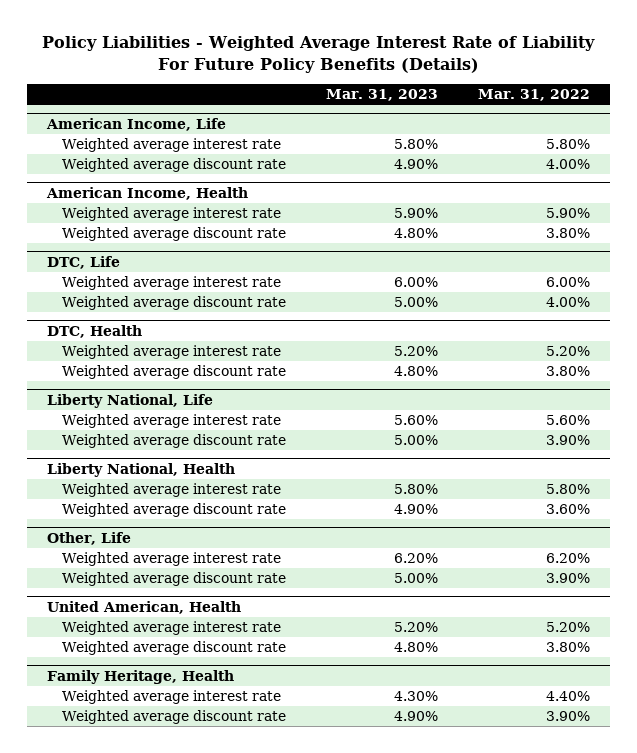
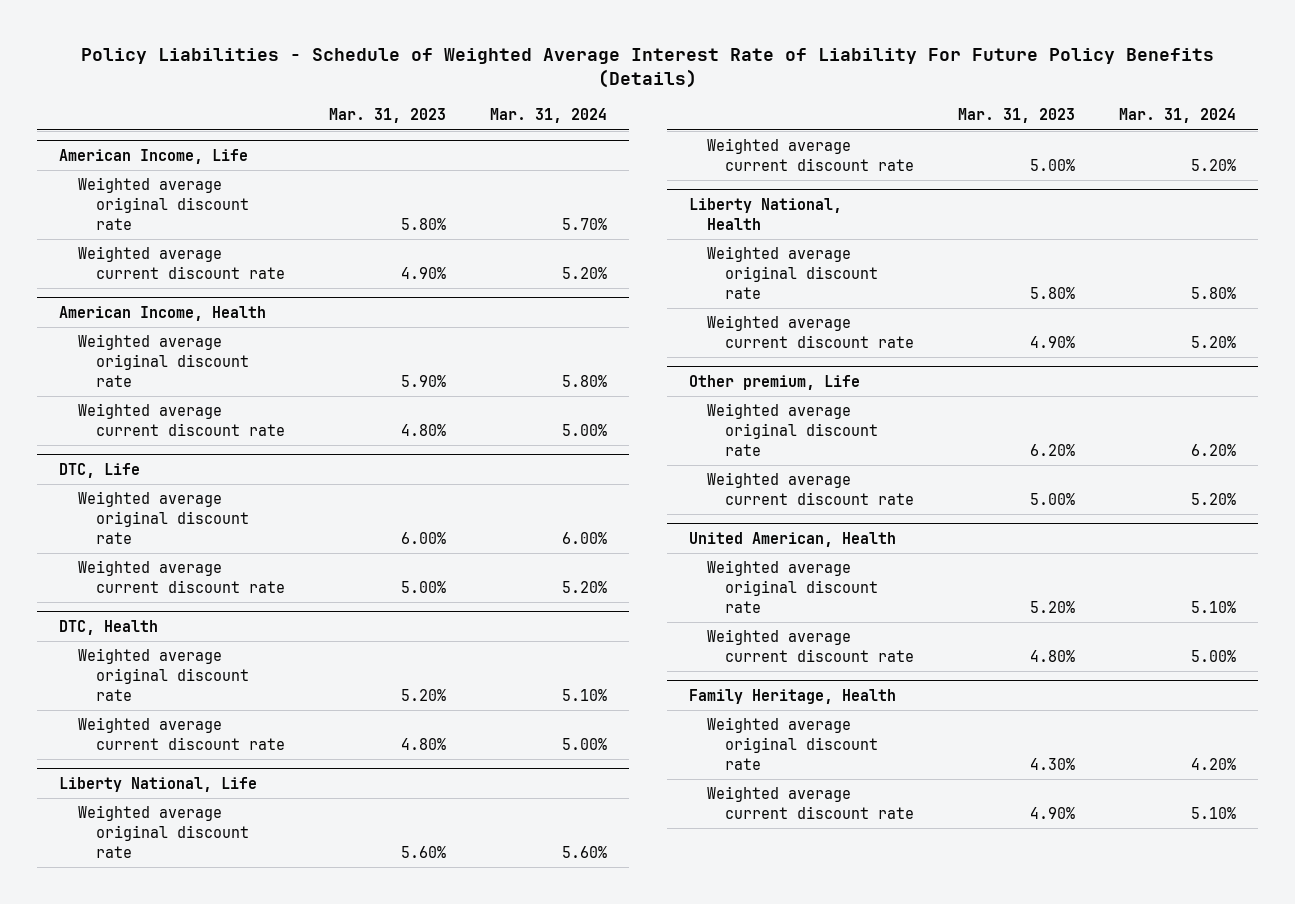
- Policy Liabilities - Weighted Average Interest Rate of Liability For Future Policy Benefits (Details)
+ Policy Liabilities - Schedule of Weighted Average Interest Rate of Liability For Future Policy Benefits (Details)
- | Mar. 31, 2023 | Mar. 31, 2022
+ | Mar. 31, 2023 | Mar. 31, 2024
@ American Income, Life
- Weighted average interest rate | 5.80% | 5.80%
- Weighted average discount rate | 4.90% | 4.00%
+ Weighted average original discount rate | 5.80% | 5.70%
+ Weighted average current discount rate | 4.90% | 5.20%
@ American Income, Health
- Weighted average interest rate | 5.90% | 5.90%
- Weighted average discount rate | 4.80% | 3.80%
+ Weighted average original discount rate | 5.90% | 5.80%
+ Weighted average current discount rate | 4.80% | 5.00%
@ DTC, Life
- Weighted average interest rate | 6.00% | 6.00%
- Weighted average discount rate | 5.00% | 4.00%
+ Weighted average original discount rate | 6.00% | 6.00%
+ Weighted average current discount rate | 5.00% | 5.20%
@ DTC, Health
- Weighted average interest rate | 5.20% | 5.20%
- Weighted average discount rate | 4.80% | 3.80%
+ Weighted average original discount rate | 5.20% | 5.10%
+ Weighted average current discount rate | 4.80% | 5.00%
@ Liberty National, Life
- Weighted average interest rate | 5.60% | 5.60%
- Weighted average discount rate | 5.00% | 3.90%
+ Weighted average original discount rate | 5.60% | 5.60%
+ Weighted average current discount rate | 5.00% | 5.20%
@ Liberty National, Health
- Weighted average interest rate | 5.80% | 5.80%
- Weighted average discount rate | 4.90% | 3.60%
- Other, Life
- Weighted average interest rate | 6.20% | 6.20%
- Weighted average discount rate | 5.00% | 3.90%
@ Liberty National, Health
+ Weighted average original discount rate | 5.80% | 5.80%
+ Weighted average current discount rate | 4.90% | 5.20%
+ Other premium, Life
+ Weighted average original discount rate | 6.20% | 6.20%
+ Weighted average current discount rate | 5.00% | 5.20%
@ United American, Health
- Weighted average interest rate | 5.20% | 5.20%
- Weighted average discount rate | 4.80% | 3.80%
+ Weighted average original discount rate | 5.20% | 5.10%
+ Weighted average current discount rate | 4.80% | 5.00%
@ Family Heritage, Health
- Weighted average interest rate | 4.30% | 4.40%
- Weighted average discount rate | 4.90% | 3.90%
+ Weighted average original discount rate | 4.30% | 4.20%
+ Weighted average current discount rate | 4.90% | 5.10%

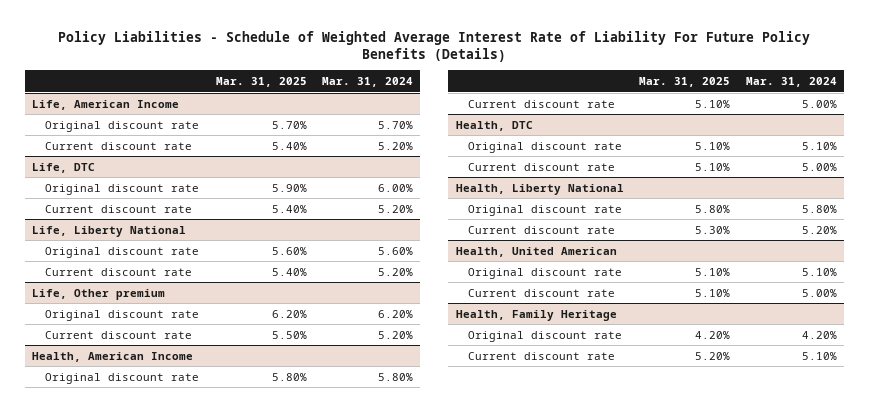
- | Mar. 31, 2023 | Mar. 31, 2024
+ | Mar. 31, 2025 | Mar. 31, 2024
- American Income, Life
- Weighted average original discount rate | 5.80% | 5.70%
- Weighted average current discount rate | 4.90% | 5.20%
- American Income, Health
- Weighted average original discount rate | 5.90% | 5.80%
- Weighted average current discount rate | 4.80% | 5.00%
- DTC, Life
- Weighted average original discount rate | 6.00% | 6.00%
- Weighted average current discount rate | 5.00% | 5.20%
- DTC, Health
- Weighted average original discount rate | 5.20% | 5.10%
- Weighted average current discount rate | 4.80% | 5.00%
- Liberty National, Life
- Weighted average original discount rate | 5.60% | 5.60%
- Weighted average current discount rate | 5.00% | 5.20%
- Liberty National, Health
- Weighted average original discount rate | 5.80% | 5.80%
- Weighted average current discount rate | 4.90% | 5.20%
- Other premium, Life
- Weighted average original discount rate | 6.20% | 6.20%
- Weighted average current discount rate | 5.00% | 5.20%
- United American, Health
- Weighted average original discount rate | 5.20% | 5.10%
- Weighted average current discount rate | 4.80% | 5.00%
- Family Heritage, Health
- Weighted average original discount rate | 4.30% | 4.20%
- Weighted average current discount rate | 4.90% | 5.10%
+ Life, American Income
+ Original discount rate | 5.70% | 5.70%
+ Current discount rate | 5.40% | 5.20%
+ Life, DTC
+ Original discount rate | 5.90% | 6.00%
+ Current discount rate | 5.40% | 5.20%
+ Life, Liberty National
+ Original discount rate | 5.60% | 5.60%
+ Current discount rate | 5.40% | 5.20%
+ Life, Other premium
+ Original discount rate | 6.20% | 6.20%
+ Current discount rate | 5.50% | 5.20%
+ Health, American Income
+ Original discount rate | 5.80% | 5.80%
+ Current discount rate | 5.10% | 5.00%
+ Health, DTC
+ Original discount rate | 5.10% | 5.10%
+ Current discount rate | 5.10% | 5.00%
+ Health, Liberty National
+ Original discount rate | 5.80% | 5.80%
+ Current discount rate | 5.30% | 5.20%
+ Health, United American
+ Original discount rate | 5.10% | 5.10%
+ Current discount rate | 5.10% | 5.00%
+ Health, Family Heritage
+ Original discount rate | 4.20% | 4.20%
+ Current discount rate | 5.20% | 5.10%

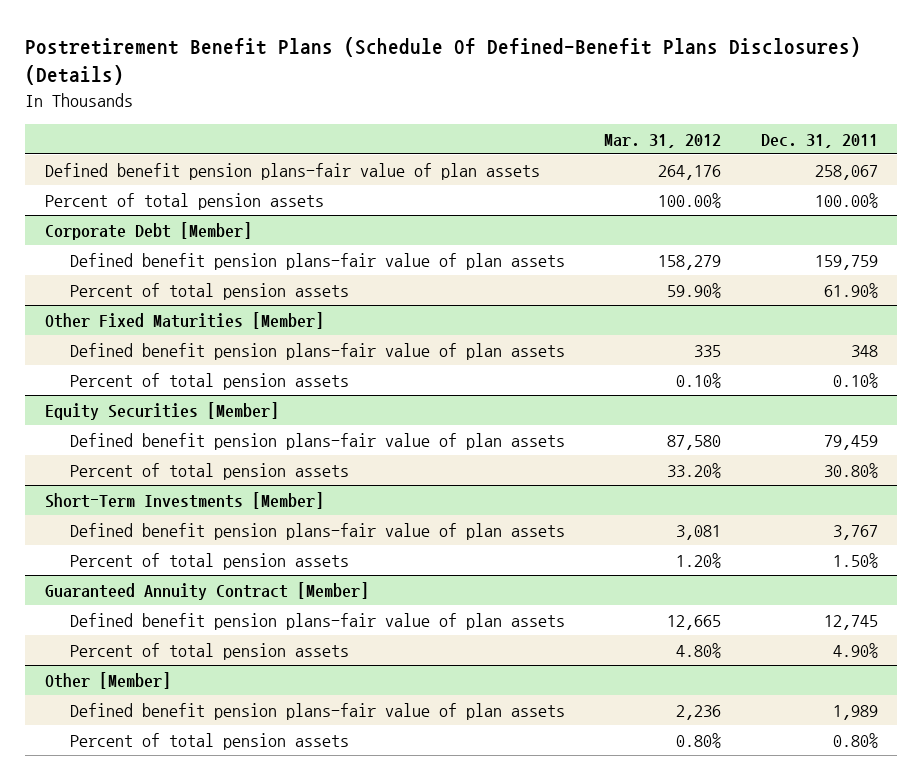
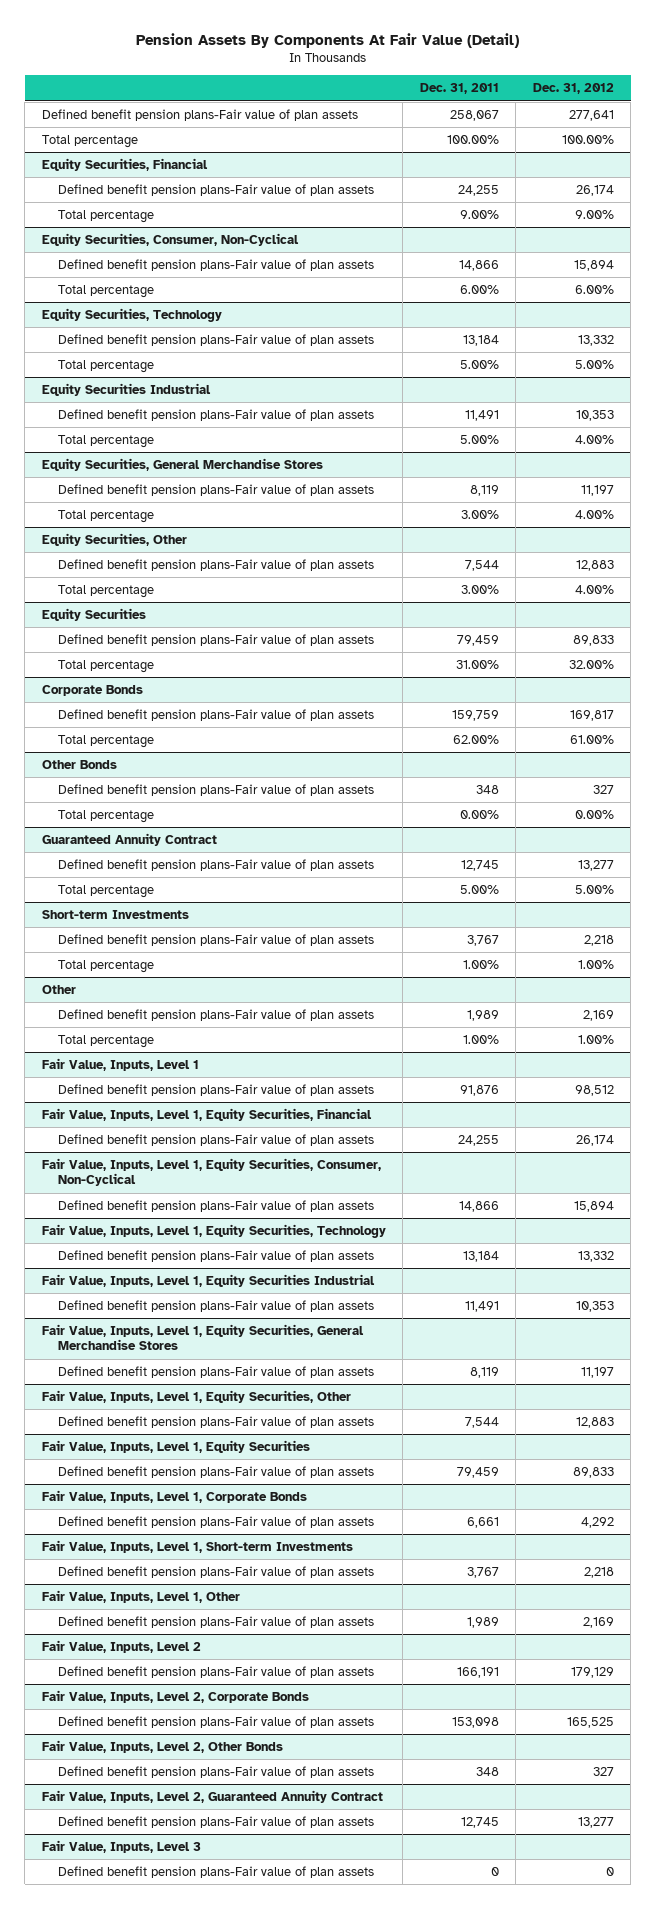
- Postretirement Benefit Plans (Schedule Of Defined-Benefit Plans Disclosures) (Details)
+ Pension Assets By Components At Fair Value (Detail)
- | Mar. 31, 2012 | Dec. 31, 2011
+ | Dec. 31, 2011 | Dec. 31, 2012
- Defined benefit pension plans-fair value of plan assets | 264,176 | 258,067
- Percent of total pension assets | 100.00% | 100.00%
- Corporate Debt [Member]
- Defined benefit pension plans-fair value of plan assets | 158,279 | 159,759
- Percent of total pension assets | 59.90% | 61.90%
- Other Fixed Maturities [Member]
- Defined benefit pension plans-fair value of plan assets | 335 | 348
- Percent of total pension assets | 0.10% | 0.10%
- Equity Securities [Member]
- Defined benefit pension plans-fair value of plan assets | 87,580 | 79,459
- Percent of total pension assets | 33.20% | 30.80%
- Short-Term Investments [Member]
- Defined benefit pension plans-fair value of plan assets | 3,081 | 3,767
- Percent of total pension assets | 1.20% | 1.50%
- Guaranteed Annuity Contract [Member]
- Defined benefit pension plans-fair value of plan assets | 12,665 | 12,745
- Percent of total pension assets | 4.80% | 4.90%
- Other [Member]
- Defined benefit pension plans-fair value of plan assets | 2,236 | 1,989
- Percent of total pension assets | 0.80% | 0.80%
+ Defined benefit pension plans-Fair value of plan assets | 258,067 | 277,641
+ Total percentage | 100.00% | 100.00%
+ Equity Securities, Financial
+ Defined benefit pension plans-Fair value of plan assets | 24,255 | 26,174
+ Total percentage | 9.00% | 9.00%
+ Equity Securities, Consumer, Non-Cyclical
+ Defined benefit pension plans-Fair value of plan assets | 14,866 | 15,894
+ Total percentage | 6.00% | 6.00%
+ Equity Securities, Technology
+ Defined benefit pension plans-Fair value of plan assets | 13,184 | 13,332
+ Total percentage | 5.00% | 5.00%
+ Equity Securities Industrial
+ Defined benefit pension plans-Fair value of plan assets | 11,491 | 10,353
+ Total percentage | 5.00% | 4.00%
+ Equity Securities, General Merchandise Stores
+ Defined benefit pension plans-Fair value of plan assets | 8,119 | 11,197
+ Total percentage | 3.00% | 4.00%
+ Equity Securities, Other
+ Defined benefit pension plans-Fair value of plan assets | 7,544 | 12,883
+ Total percentage | 3.00% | 4.00%
+ Equity Securities
+ Defined benefit pension plans-Fair value of plan assets | 79,459 | 89,833
+ Total percentage | 31.00% | 32.00%
+ Corporate Bonds
+ Defined benefit pension plans-Fair value of plan assets | 159,759 | 169,817
+ Total percentage | 62.00% | 61.00%
+ Other Bonds
+ Defined benefit pension plans-Fair value of plan assets | 348 | 327
+ Total percentage | 0.00% | 0.00%
+ Guaranteed Annuity Contract
+ Defined benefit pension plans-Fair value of plan assets | 12,745 | 13,277
+ Total percentage | 5.00% | 5.00%
+ Short-term Investments
+ Defined benefit pension plans-Fair value of plan assets | 3,767 | 2,218
+ Total percentage | 1.00% | 1.00%
+ Other
+ Defined benefit pension plans-Fair value of plan assets | 1,989 | 2,169
+ Total percentage | 1.00% | 1.00%
+ Fair Value, Inputs, Level 1
+ Defined benefit pension plans-Fair value of plan assets | 91,876 | 98,512
+ Fair Value, Inputs, Level 1, Equity Securities, Financial
+ Defined benefit pension plans-Fair value of plan assets | 24,255 | 26,174
+ Fair Value, Inputs, Level 1, Equity Securities, Consumer, Non-Cyclical
+ Defined benefit pension plans-Fair value of plan assets | 14,866 | 15,894
+ Fair Value, Inputs, Level 1, Equity Securities, Technology
+ Defined benefit pension plans-Fair value of plan assets | 13,184 | 13,332
+ Fair Value, Inputs, Level 1, Equity Securities Industrial
+ Defined benefit pension plans-Fair value of plan assets | 11,491 | 10,353
+ Fair Value, Inputs, Level 1, Equity Securities, General Merchandise Stores
+ Defined benefit pension plans-Fair value of plan assets | 8,119 | 11,197
+ Fair Value, Inputs, Level 1, Equity Securities, Other
+ Defined benefit pension plans-Fair value of plan assets | 7,544 | 12,883
+ Fair Value, Inputs, Level 1, Equity Securities
+ Defined benefit pension plans-Fair value of plan assets | 79,459 | 89,833
+ Fair Value, Inputs, Level 1, Corporate Bonds
+ Defined benefit pension plans-Fair value of plan assets | 6,661 | 4,292
+ Fair Value, Inputs, Level 1, Short-term Investments
+ Defined benefit pension plans-Fair value of plan assets | 3,767 | 2,218
+ Fair Value, Inputs, Level 1, Other
+ Defined benefit pension plans-Fair value of plan assets | 1,989 | 2,169
+ Fair Value, Inputs, Level 2
+ Defined benefit pension plans-Fair value of plan assets | 166,191 | 179,129
+ Fair Value, Inputs, Level 2, Corporate Bonds
+ Defined benefit pension plans-Fair value of plan assets | 153,098 | 165,525
+ Fair Value, Inputs, Level 2, Other Bonds
+ Defined benefit pension plans-Fair value of plan assets | 348 | 327
+ Fair Value, Inputs, Level 2, Guaranteed Annuity Contract
+ Defined benefit pension plans-Fair value of plan assets | 12,745 | 13,277
+ Fair Value, Inputs, Level 3
+ Defined benefit pension plans-Fair value of plan assets | 0 | 0

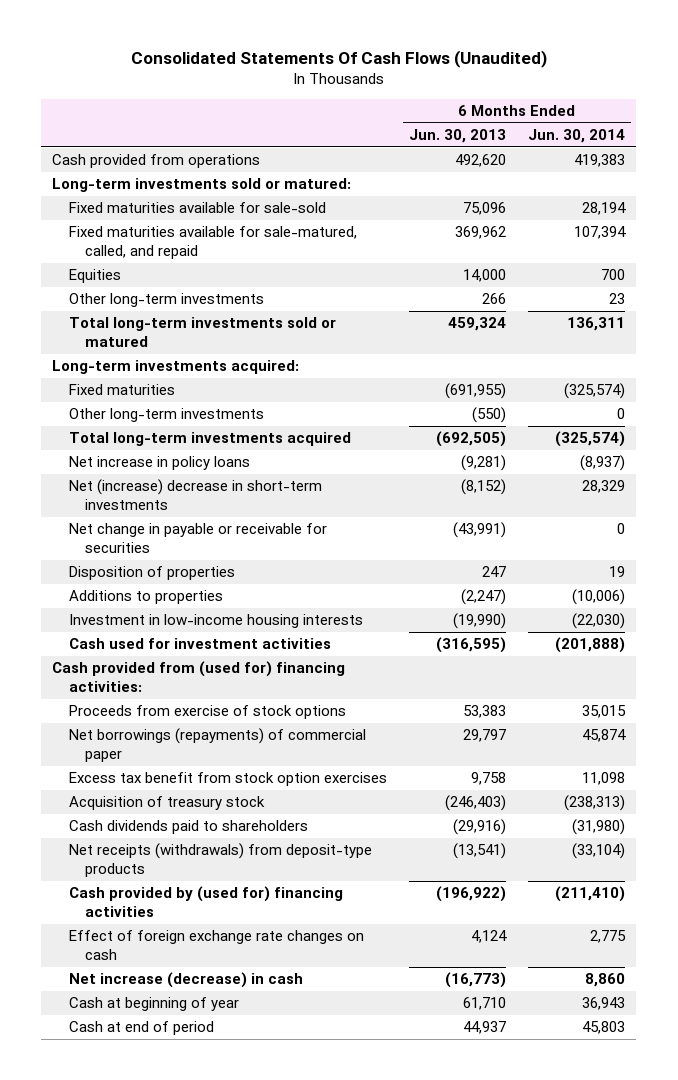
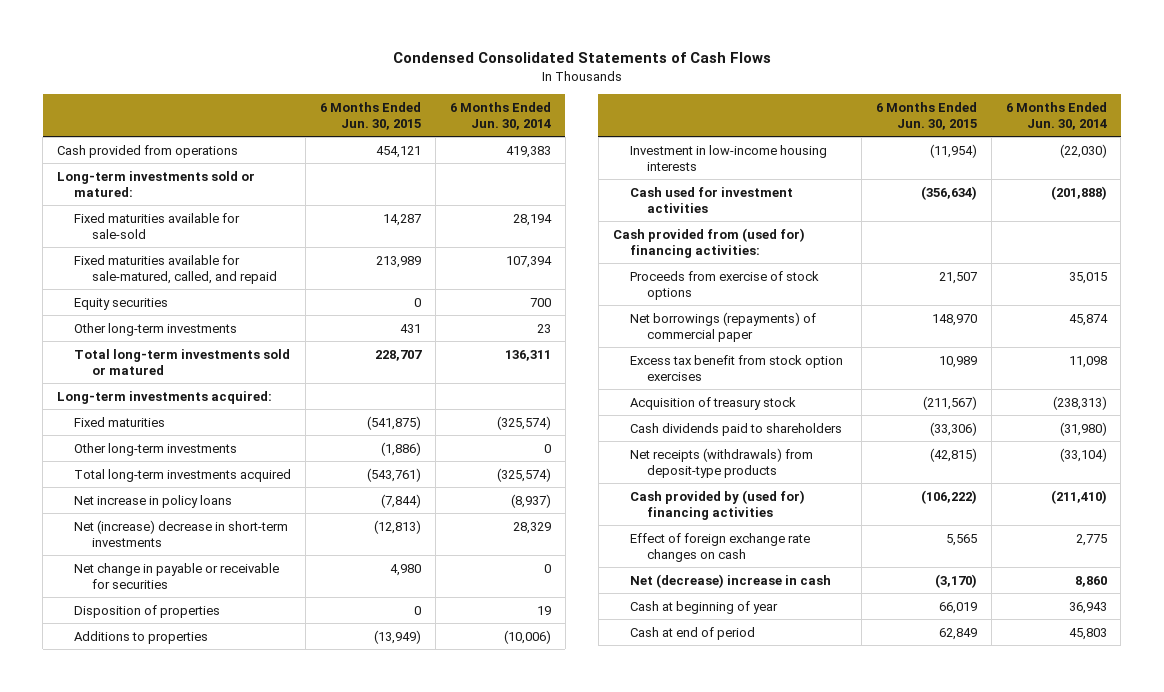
- Consolidated Statements Of Cash Flows (Unaudited)
+ Condensed Consolidated Statements of Cash Flows
- | 6 Months Ended Jun. 30, 2013 | 6 Months Ended Jun. 30, 2014
+ | 6 Months Ended Jun. 30, 2015 | 6 Months Ended Jun. 30, 2014
- Equities | 14,000 | 700
+ Equity securities | 0 | 700
- Net increase (decrease) in cash | (16,773) | 8,860
+ Net (decrease) increase in cash | (3,170) | 8,860

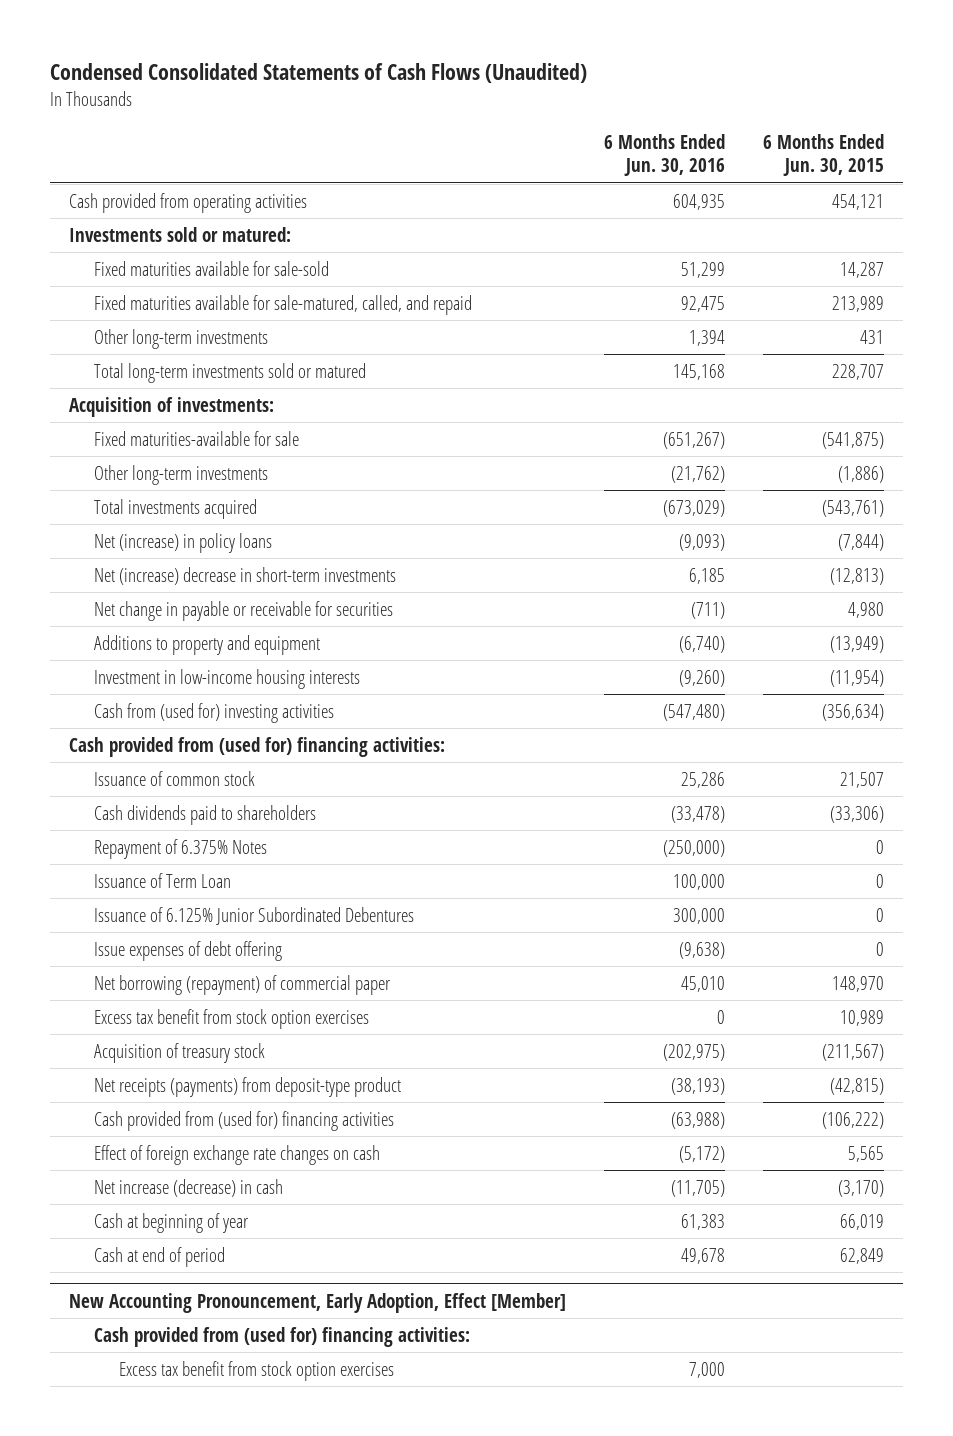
- Condensed Consolidated Statements of Cash Flows
+ Condensed Consolidated Statements of Cash Flows (Unaudited)
- | 6 Months Ended Jun. 30, 2015 | 6 Months Ended Jun. 30, 2014
+ | 6 Months Ended Jun. 30, 2016 | 6 Months Ended Jun. 30, 2015
- Cash provided from operations | 454,121 | 419,383
- Long-term investments sold or matured:
+ Cash provided from operating activities | 604,935 | 454,121
+ Investments sold or matured:
- Equity securities | 0 | 700
- Long-term investments acquired:
- Fixed maturities | (541,875) | (325,574)
+ Acquisition of investments:
+ Fixed maturities-available for sale | (651,267) | (541,875)
- Total long-term investments acquired | (543,761) | (325,574)
- Net increase in policy loans | (7,844) | (8,937)
+ Total investments acquired | (673,029) | (543,761)
+ Net (increase) in policy loans | (9,093) | (7,844)
- Disposition of properties | 0 | 19
- Additions to properties | (13,949) | (10,006)
+ Additions to property and equipment | (6,740) | (13,949)
- Cash used for investment activities | (356,634) | (201,888)
+ Cash from (used for) investing activities | (547,480) | (356,634)
- Proceeds from exercise of stock options | 21,507 | 35,015
- Net borrowings (repayments) of commercial paper | 148,970 | 45,874
+ Issuance of common stock | 25,286 | 21,507
moved up: Cash dividends paid to shareholders | (33,478) | (33,306)
+ Repayment of 6.375% Notes | (250,000) | 0
+ Issuance of Term Loan | 100,000 | 0
+ Issuance of 6.125% Junior Subordinated Debentures | 300,000 | 0
+ Issue expenses of debt offering | (9,638) | 0
+ Net borrowing (repayment) of commercial paper | 45,010 | 148,970
- Net receipts (withdrawals) from deposit-type products | (42,815) | (33,104)
- Cash provided by (used for) financing activities | (106,222) | (211,410)
+ Net receipts (payments) from deposit-type product | (38,193) | (42,815)
+ Cash provided from (used for) financing activities | (63,988) | (106,222)
- Net (decrease) increase in cash | (3,170) | 8,860
+ Net increase (decrease) in cash | (11,705) | (3,170)
+ New Accounting Pronouncement, Early Adoption, Effect [Member]
+ Cash provided from (used for) financing activities:
+ Excess tax benefit from stock option exercises | 7,000 |

